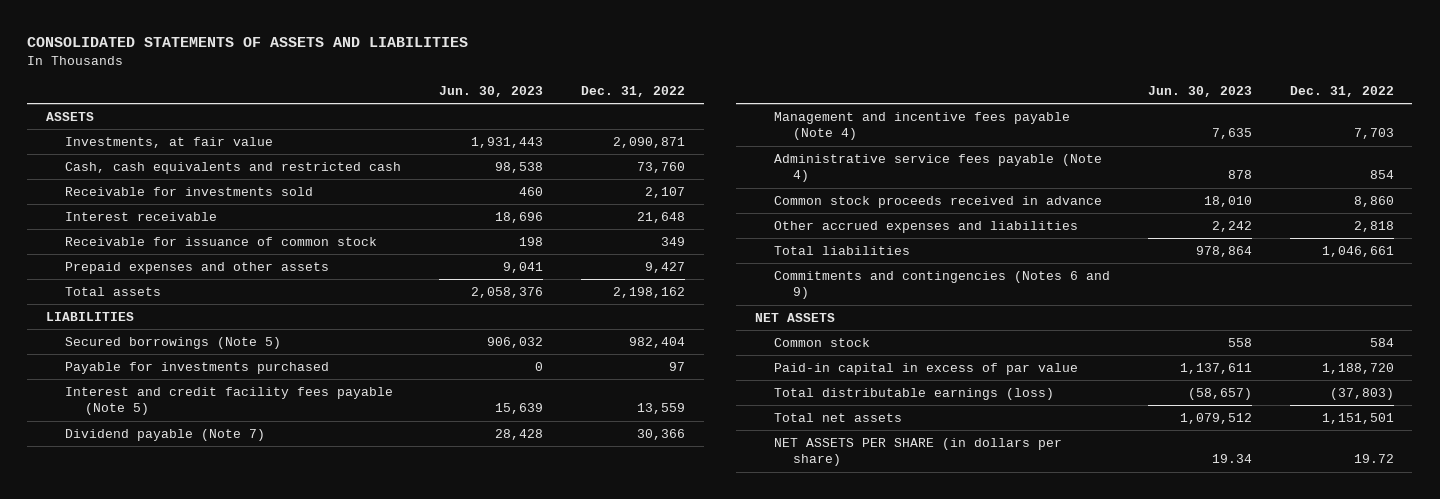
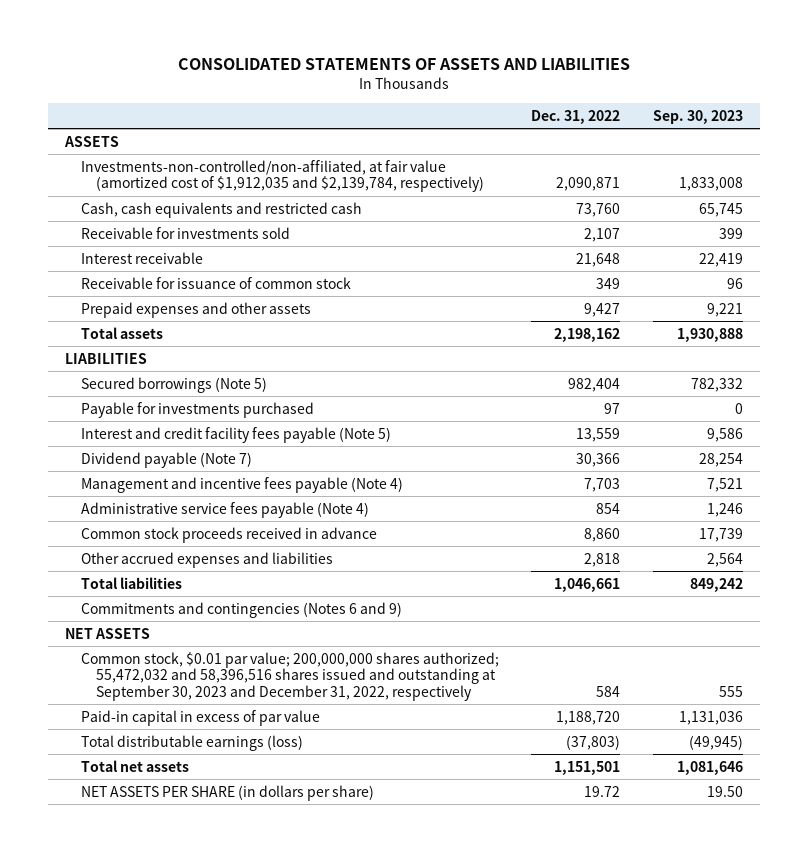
- | Jun. 30, 2023 | Dec. 31, 2022
+ | Dec. 31, 2022 | Sep. 30, 2023
- Investments, at fair value | 1,931,443 | 2,090,871
+ Investments-non-controlled/non-affiliated, at fair value (amortized cost of $1,912,035 and $2,139,784, respectively) | 2,090,871 | 1,833,008
- Common stock | 558 | 584
+ Common stock, $0.01 par value; 200,000,000 shares authorized; 55,472,032 and 58,396,516 shares issued and outstanding at September 30, 2023 and December 31, 2022, respectively | 584 | 555

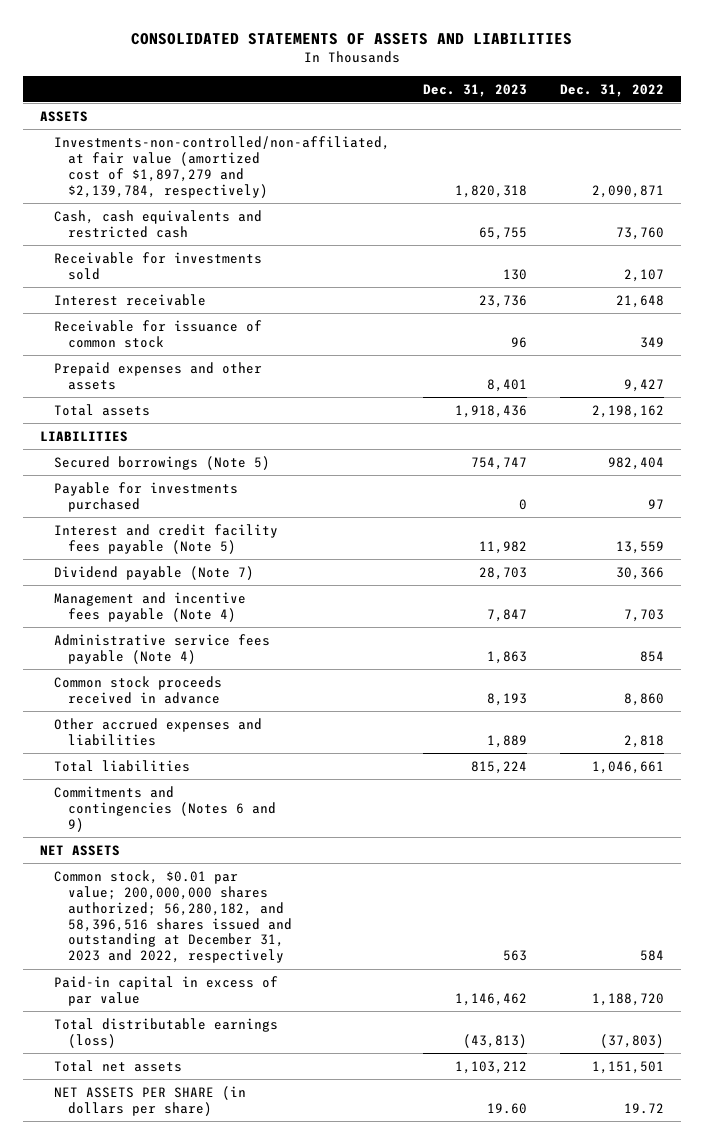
- | Dec. 31, 2022 | Sep. 30, 2023
+ | Dec. 31, 2023 | Dec. 31, 2022
- Investments-non-controlled/non-affiliated, at fair value (amortized cost of $1,912,035 and $2,139,784, respectively) | 2,090,871 | 1,833,008
+ Investments-non-controlled/non-affiliated, at fair value (amortized cost of $1,897,279 and $2,139,784, respectively) | 1,820,318 | 2,090,871
- Common stock, $0.01 par value; 200,000,000 shares authorized; 55,472,032 and 58,396,516 shares issued and outstanding at September 30, 2023 and December 31, 2022, respectively | 584 | 555
+ Common stock, $0.01 par value; 200,000,000 shares authorized; 56,280,182, and 58,396,516 shares issued and outstanding at December 31, 2023 and 2022, respectively | 563 | 584

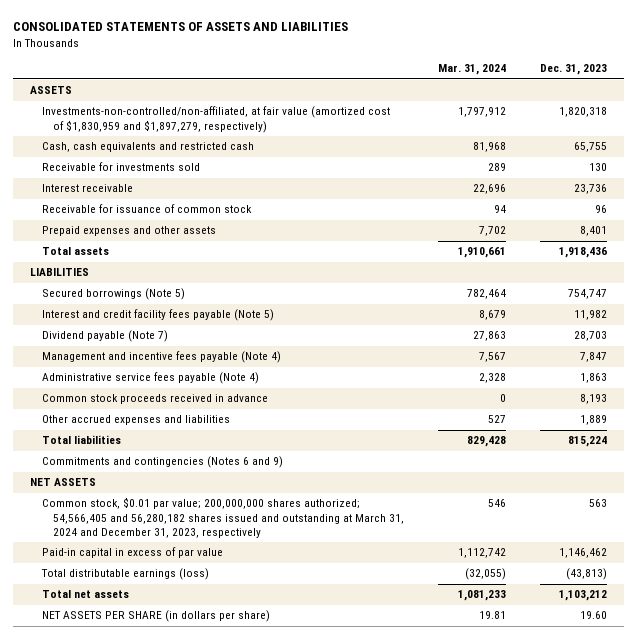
- | Dec. 31, 2023 | Dec. 31, 2022
+ | Mar. 31, 2024 | Dec. 31, 2023
- Investments-non-controlled/non-affiliated, at fair value (amortized cost of $1,897,279 and $2,139,784, respectively) | 1,820,318 | 2,090,871
+ Investments-non-controlled/non-affiliated, at fair value (amortized cost of $1,830,959 and $1,897,279, respectively) | 1,797,912 | 1,820,318
- Payable for investments purchased | 0 | 97
- Common stock, $0.01 par value; 200,000,000 shares authorized; 56,280,182, and 58,396,516 shares issued and outstanding at December 31, 2023 and 2022, respectively | 563 | 584
+ Common stock, $0.01 par value; 200,000,000 shares authorized; 54,566,405 and 56,280,182 shares issued and outstanding at March 31, 2024 and December 31, 2023, respectively | 546 | 563

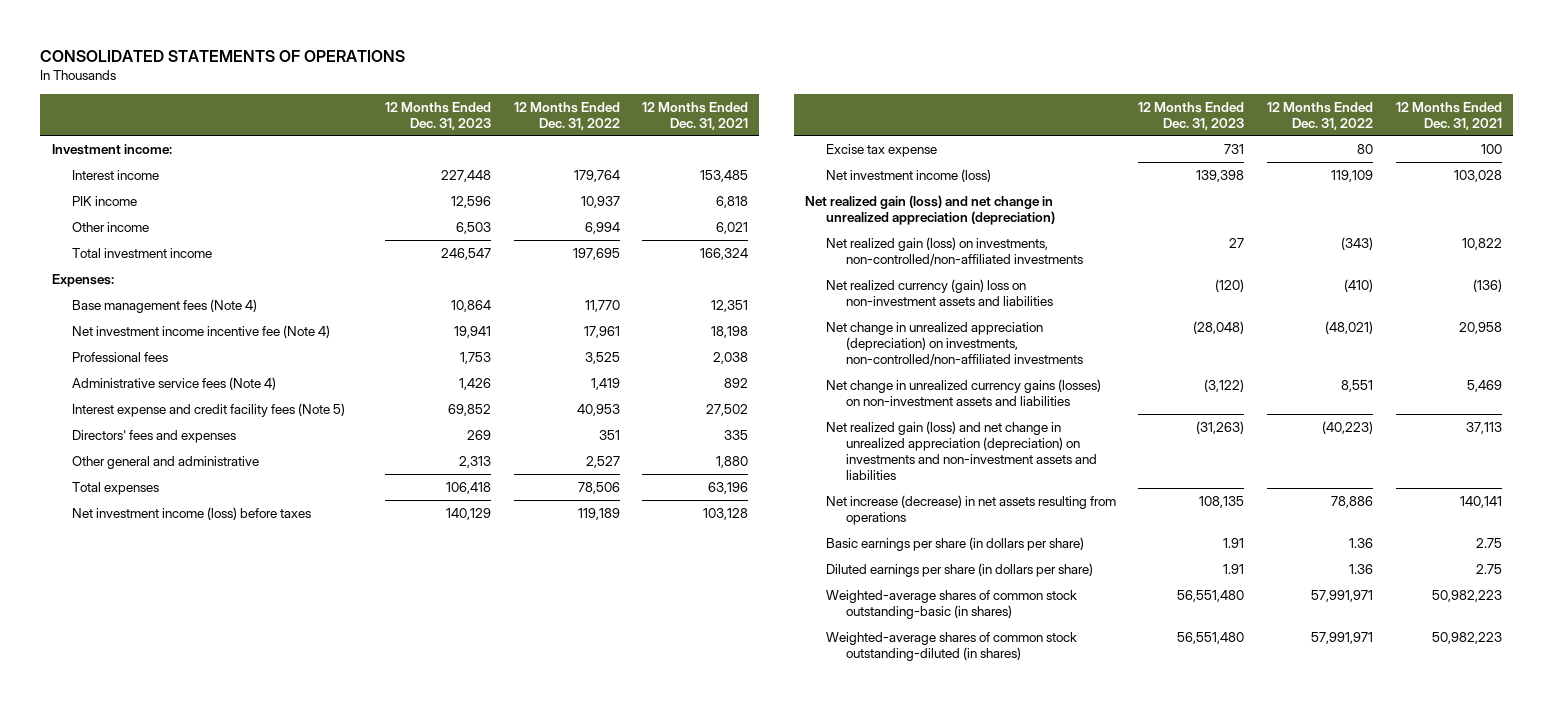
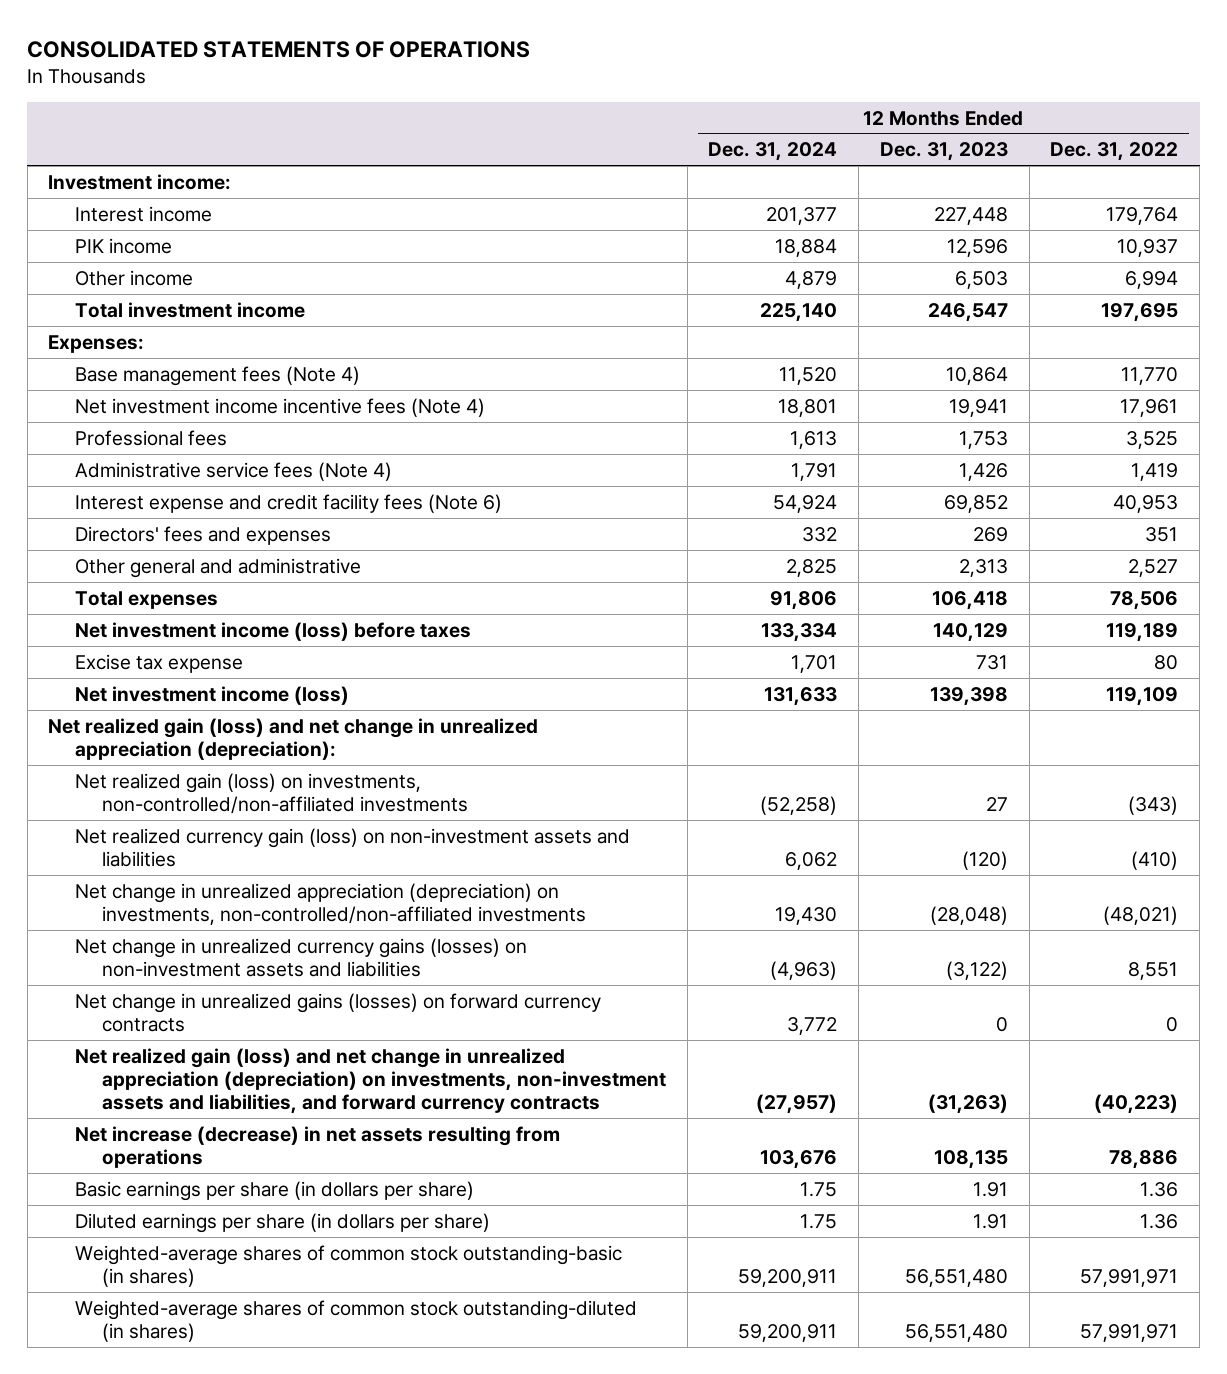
- | 12 Months Ended Dec. 31, 2023 | 12 Months Ended Dec. 31, 2022 | 12 Months Ended Dec. 31, 2021
+ | 12 Months Ended Dec. 31, 2024 | 12 Months Ended Dec. 31, 2023 | 12 Months Ended Dec. 31, 2022
- Net investment income incentive fee (Note 4) | 19,941 | 17,961 | 18,198
+ Net investment income incentive fees (Note 4) | 18,801 | 19,941 | 17,961
- Interest expense and credit facility fees (Note 5) | 69,852 | 40,953 | 27,502
+ Interest expense and credit facility fees (Note 6) | 54,924 | 69,852 | 40,953
- Net realized gain (loss) and net change in unrealized appreciation (depreciation)
+ Net realized gain (loss) and net change in unrealized appreciation (depreciation):
- Net realized currency (gain) loss on non-investment assets and liabilities | (120) | (410) | (136)
+ Net realized currency gain (loss) on non-investment assets and liabilities | 6,062 | (120) | (410)
- Net realized gain (loss) and net change in unrealized appreciation (depreciation) on investments and non-investment assets and liabilities | (31,263) | (40,223) | 37,113
+ Net change in unrealized gains (losses) on forward currency contracts | 3,772 | 0 | 0
+ Net realized gain (loss) and net change in unrealized appreciation (depreciation) on investments, non-investment assets and liabilities, and forward currency contracts | (27,957) | (31,263) | (40,223)

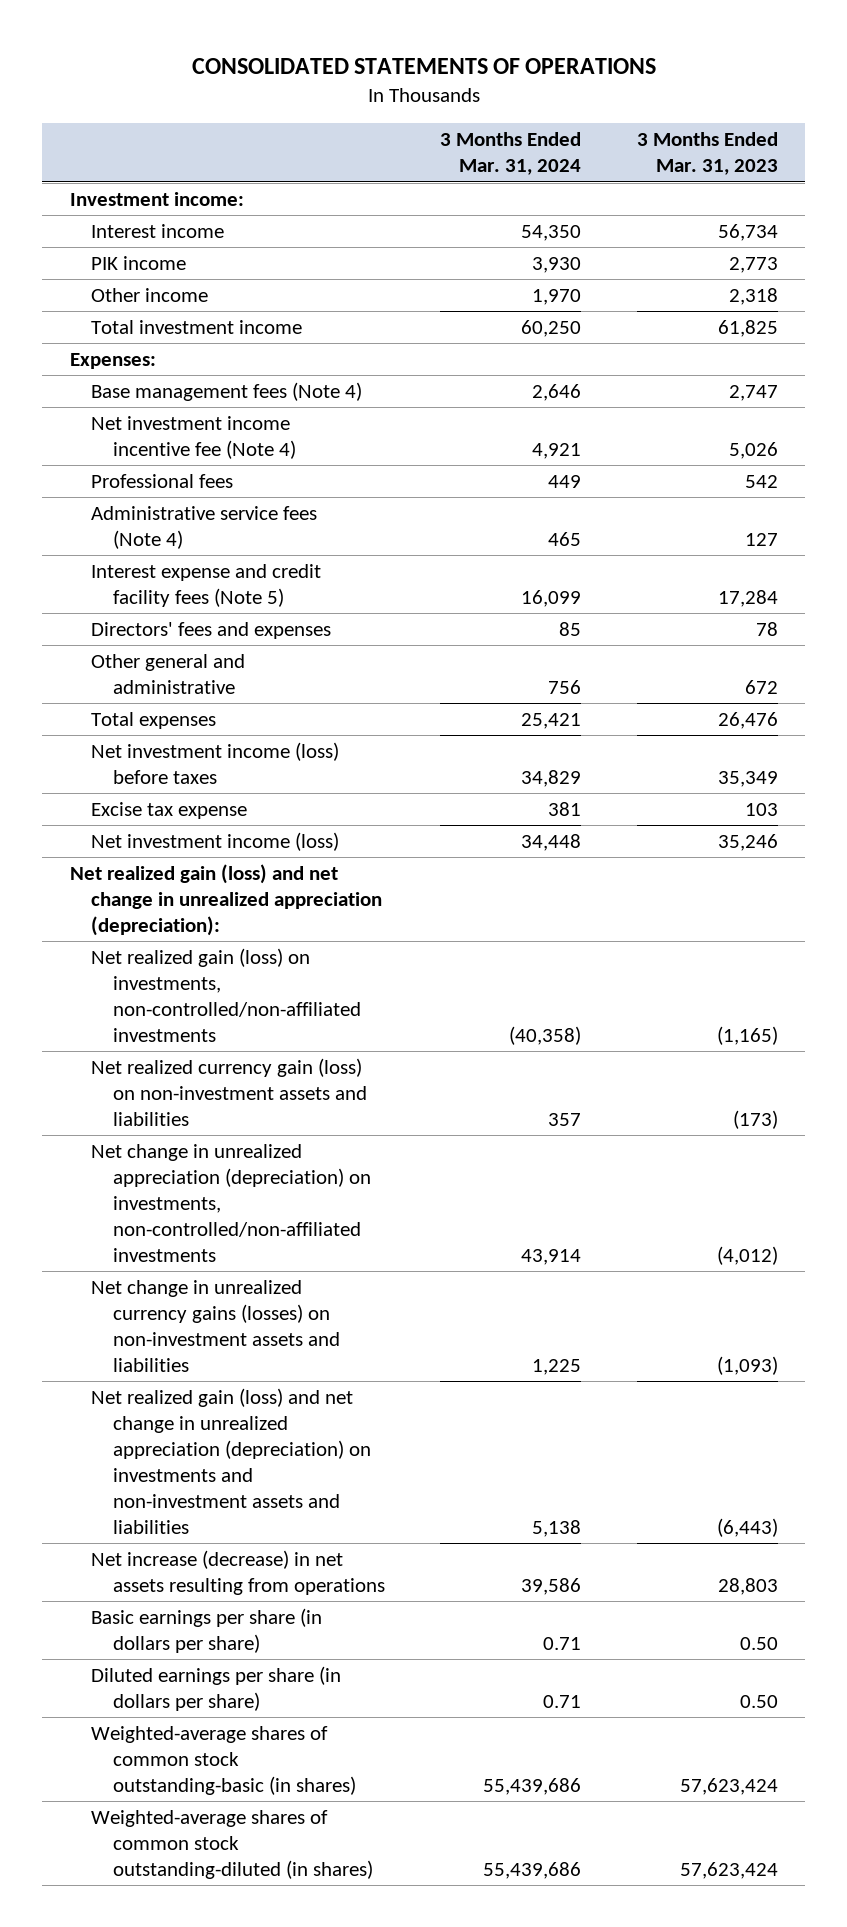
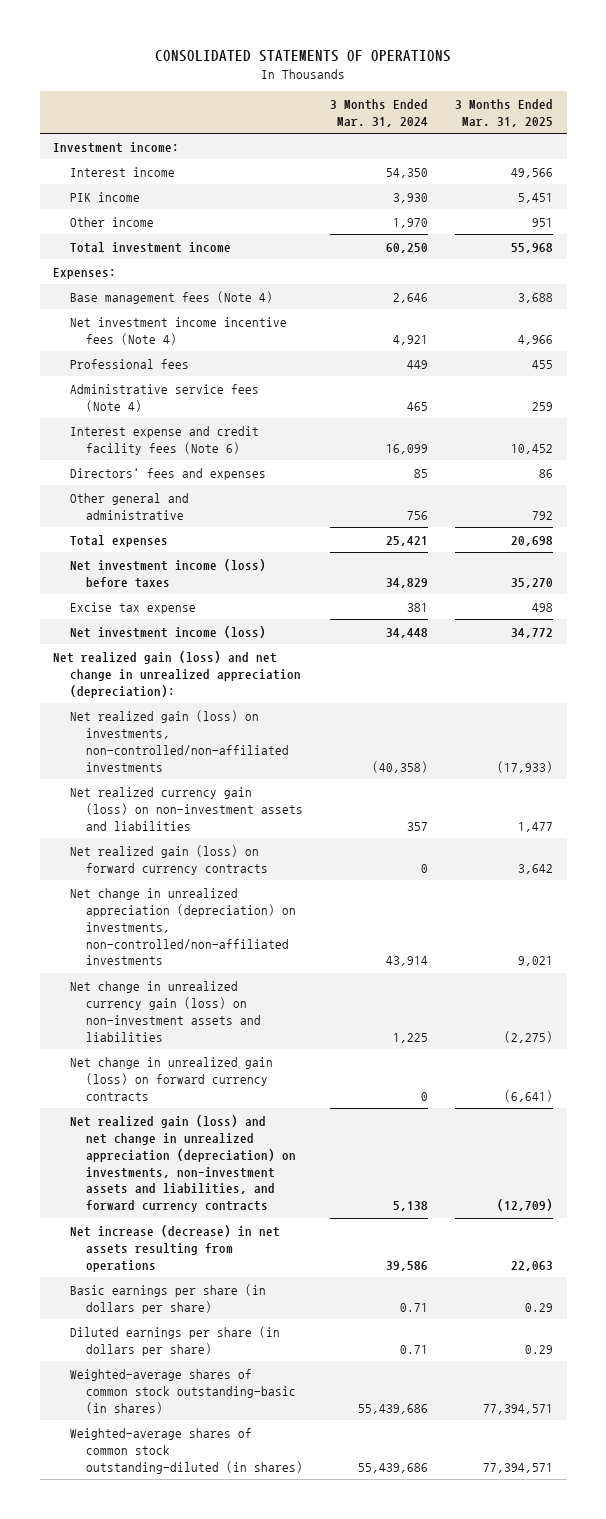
- | 3 Months Ended Mar. 31, 2024 | 3 Months Ended Mar. 31, 2023
+ | 3 Months Ended Mar. 31, 2024 | 3 Months Ended Mar. 31, 2025
- Net investment income incentive fee (Note 4) | 4,921 | 5,026
+ Net investment income incentive fees (Note 4) | 4,921 | 4,966
- Interest expense and credit facility fees (Note 5) | 16,099 | 17,284
+ Interest expense and credit facility fees (Note 6) | 16,099 | 10,452
+ Net realized gain (loss) on forward currency contracts | 0 | 3,642
- Net change in unrealized currency gains (losses) on non-investment assets and liabilities | 1,225 | (1,093)
- Net realized gain (loss) and net change in unrealized appreciation (depreciation) on investments and non-investment assets and liabilities | 5,138 | (6,443)
+ Net change in unrealized currency gain (loss) on non-investment assets and liabilities | 1,225 | (2,275)
+ Net change in unrealized gain (loss) on forward currency contracts | 0 | (6,641)
+ Net realized gain (loss) and net change in unrealized appreciation (depreciation) on investments, non-investment assets and liabilities, and forward currency contracts | 5,138 | (12,709)

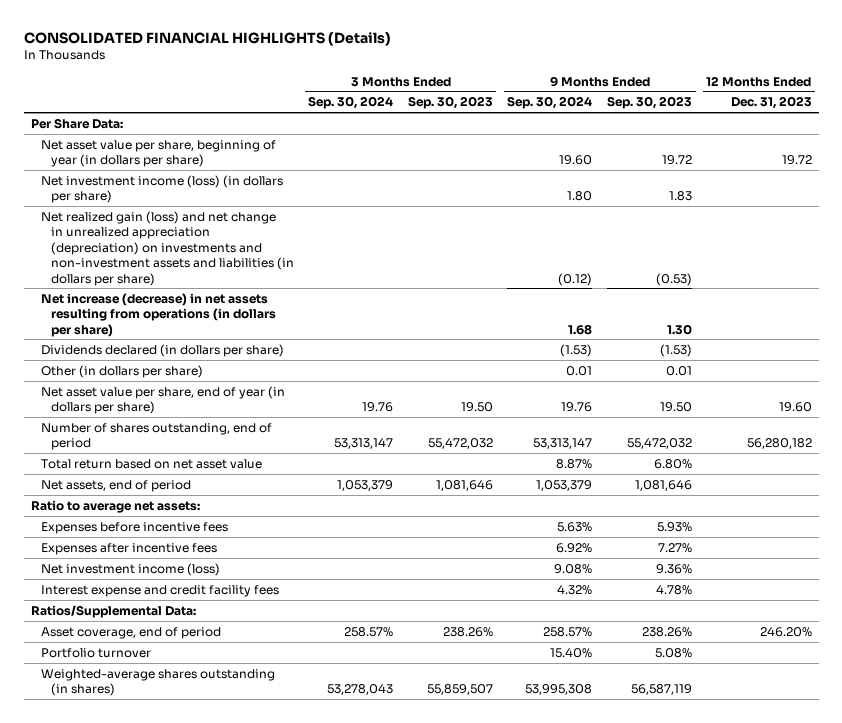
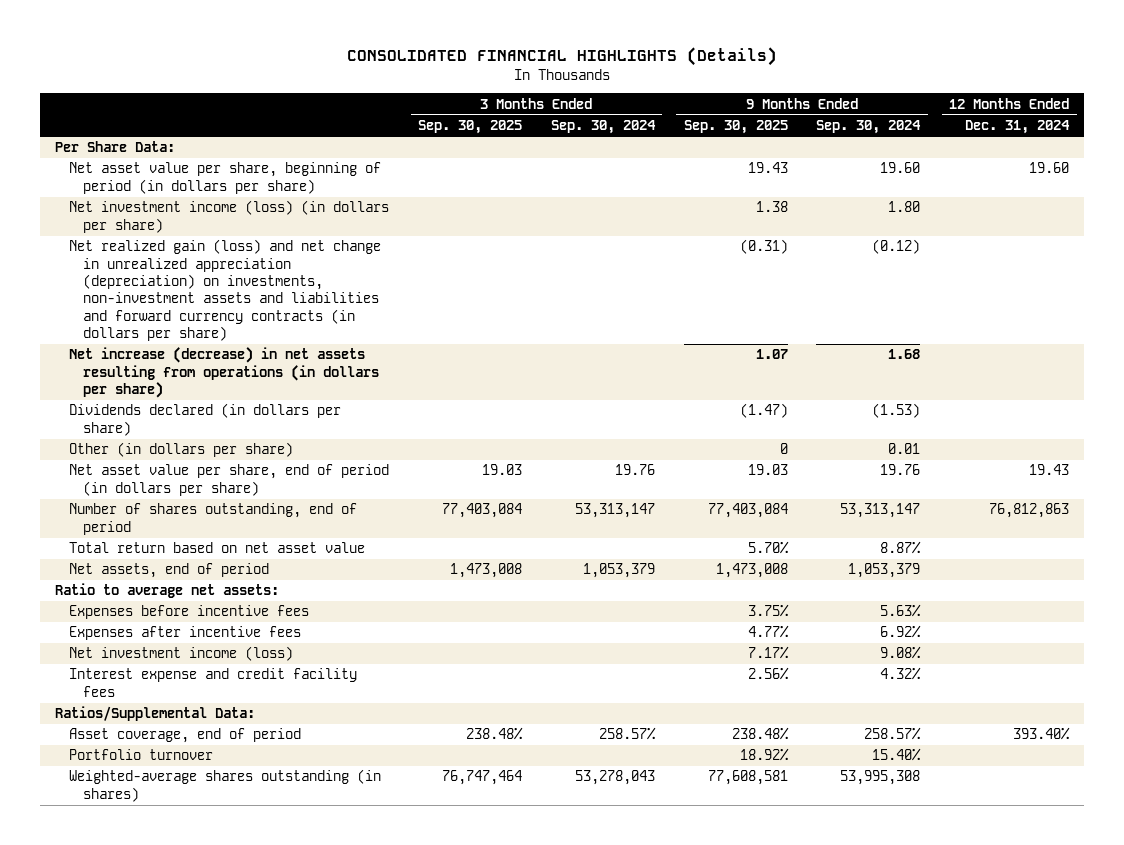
- | 3 Months Ended Sep. 30, 2024 | 3 Months Ended Sep. 30, 2023 | 9 Months Ended Sep. 30, 2024 | 9 Months Ended Sep. 30, 2023 | 12 Months Ended Dec. 31, 2023
+ | 3 Months Ended Sep. 30, 2025 | 3 Months Ended Sep. 30, 2024 | 9 Months Ended Sep. 30, 2025 | 9 Months Ended Sep. 30, 2024 | 12 Months Ended Dec. 31, 2024
- Net asset value per share, beginning of year (in dollars per share) | | | 19.60 | 19.72 | 19.72
+ Net asset value per share, beginning of period (in dollars per share) | | | 19.43 | 19.60 | 19.60
- Net realized gain (loss) and net change in unrealized appreciation (depreciation) on investments and non-investment assets and liabilities (in dollars per share) | | | (0.12) | (0.53) |
+ Net realized gain (loss) and net change in unrealized appreciation (depreciation) on investments, non-investment assets and liabilities and forward currency contracts (in dollars per share) | | | (0.31) | (0.12) |
- Net asset value per share, end of year (in dollars per share) | 19.76 | 19.50 | 19.76 | 19.50 | 19.60
+ Net asset value per share, end of period (in dollars per share) | 19.03 | 19.76 | 19.03 | 19.76 | 19.43

